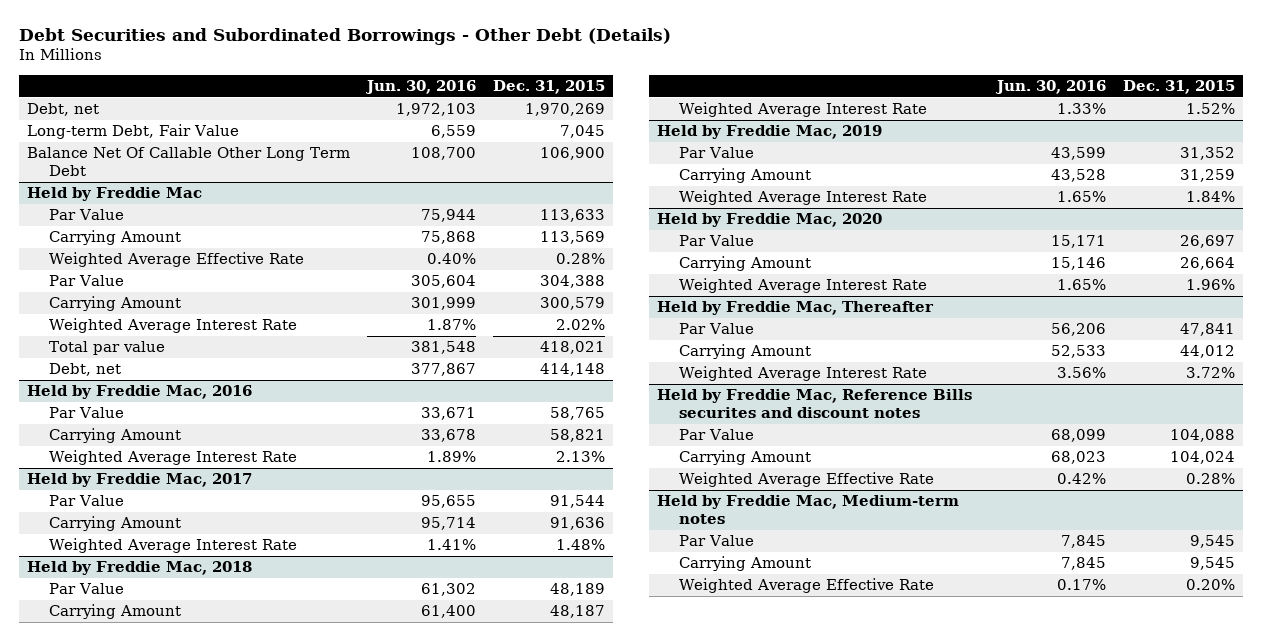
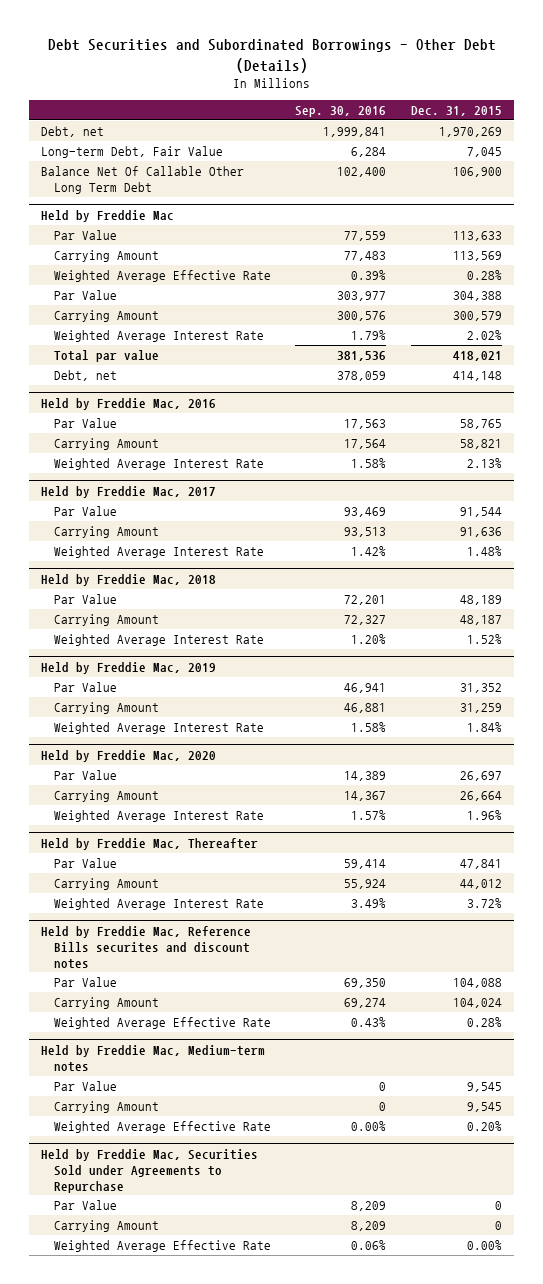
- | Jun. 30, 2016 | Dec. 31, 2015
+ | Sep. 30, 2016 | Dec. 31, 2015
+ Held by Freddie Mac, Securities Sold under Agreements to Repurchase
+ Par Value | 8,209 | 0
+ Carrying Amount | 8,209 | 0
+ Weighted Average Effective Rate | 0.06% | 0.00%

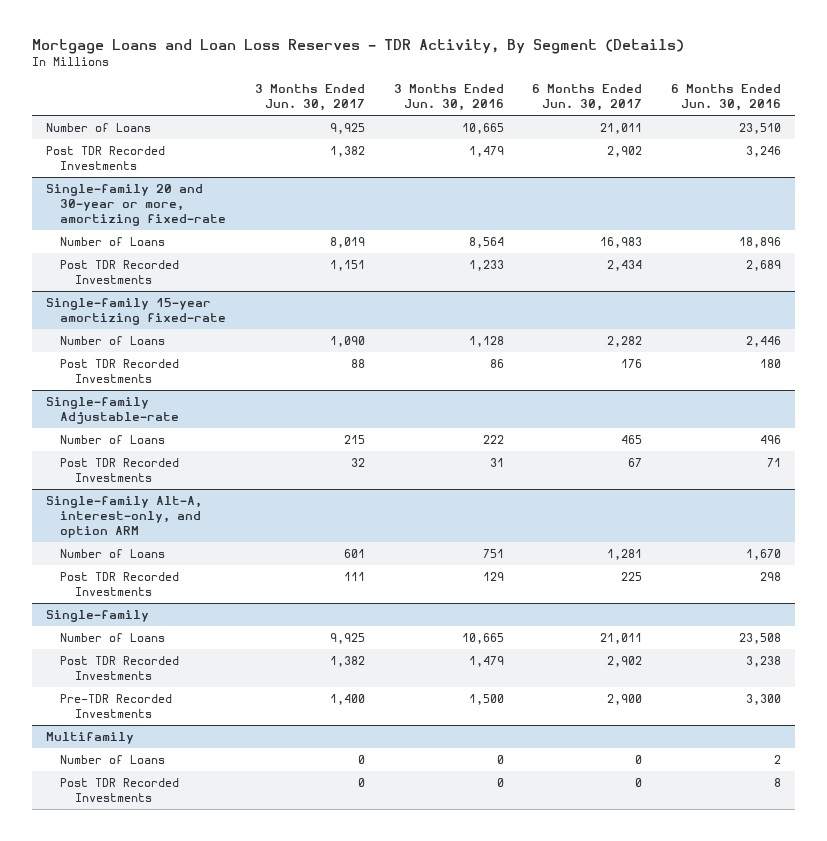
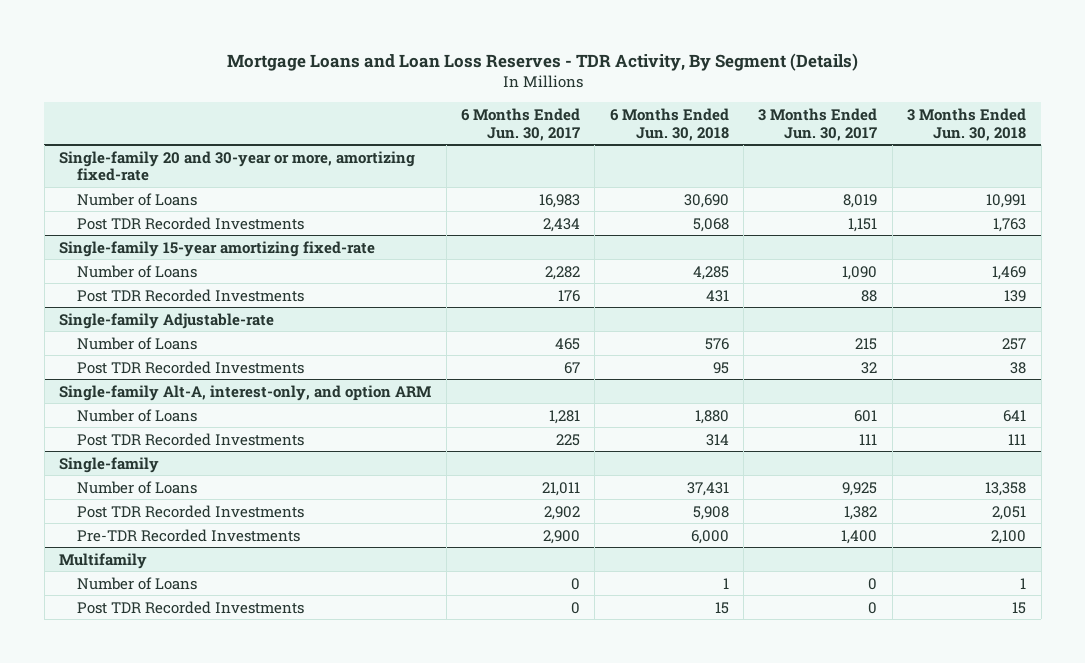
- | 3 Months Ended Jun. 30, 2017 | 3 Months Ended Jun. 30, 2016 | 6 Months Ended Jun. 30, 2017 | 6 Months Ended Jun. 30, 2016
+ | 6 Months Ended Jun. 30, 2017 | 6 Months Ended Jun. 30, 2018 | 3 Months Ended Jun. 30, 2017 | 3 Months Ended Jun. 30, 2018
- Number of Loans | 9,925 | 10,665 | 21,011 | 23,510
- Post TDR Recorded Investments | 1,382 | 1,479 | 2,902 | 3,246

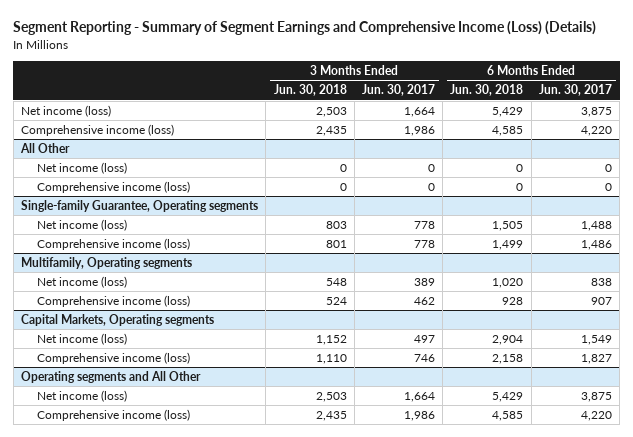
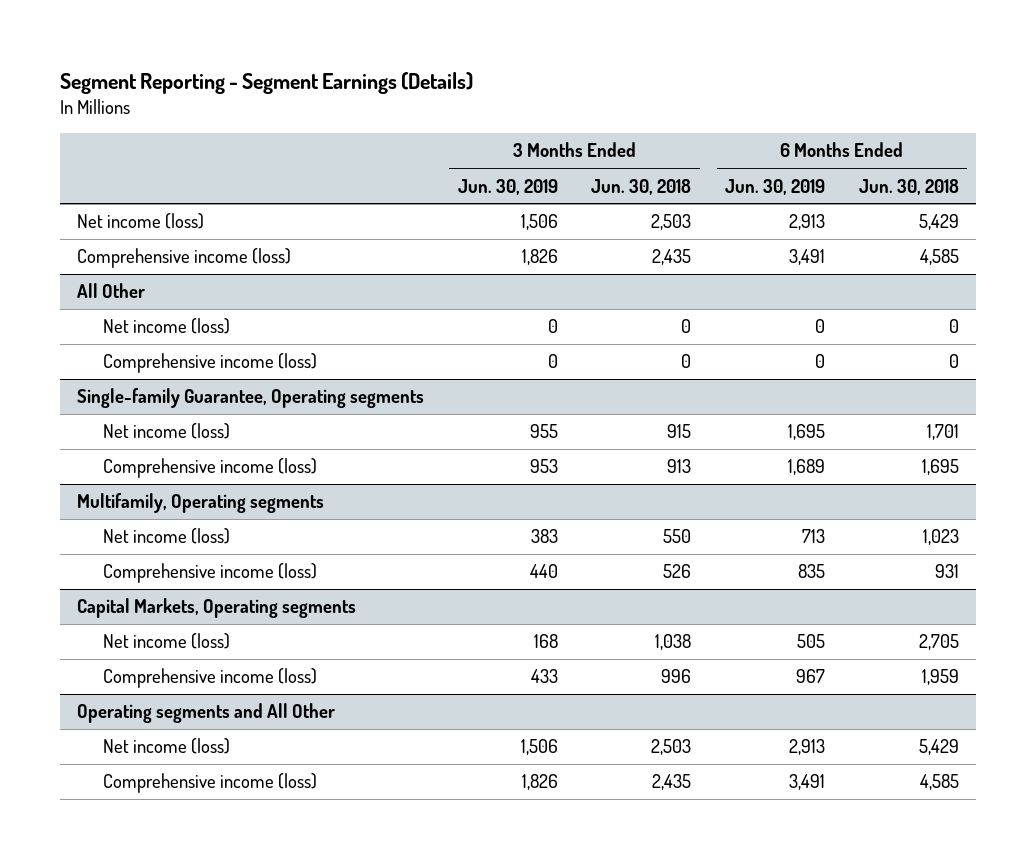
- Segment Reporting - Summary of Segment Earnings and Comprehensive Income (Loss) (Details)
+ Segment Reporting - Segment Earnings (Details)
- | 3 Months Ended Jun. 30, 2018 | 3 Months Ended Jun. 30, 2017 | 6 Months Ended Jun. 30, 2018 | 6 Months Ended Jun. 30, 2017
+ | 3 Months Ended Jun. 30, 2019 | 3 Months Ended Jun. 30, 2018 | 6 Months Ended Jun. 30, 2019 | 6 Months Ended Jun. 30, 2018
@ Single-family Guarantee, Operating segments
- Net income (loss) | 803 | 778 | 1,505 | 1,488
- Comprehensive income (loss) | 801 | 778 | 1,499 | 1,486
+ Net income (loss) | 955 | 915 | 1,695 | 1,701
+ Comprehensive income (loss) | 953 | 913 | 1,689 | 1,695
@ Multifamily, Operating segments
- Net income (loss) | 548 | 389 | 1,020 | 838
- Comprehensive income (loss) | 524 | 462 | 928 | 907
+ Net income (loss) | 383 | 550 | 713 | 1,023
+ Comprehensive income (loss) | 440 | 526 | 835 | 931
@ Capital Markets, Operating segments
- Net income (loss) | 1,152 | 497 | 2,904 | 1,549
- Comprehensive income (loss) | 1,110 | 746 | 2,158 | 1,827
+ Net income (loss) | 168 | 1,038 | 505 | 2,705
+ Comprehensive income (loss) | 433 | 996 | 967 | 1,959

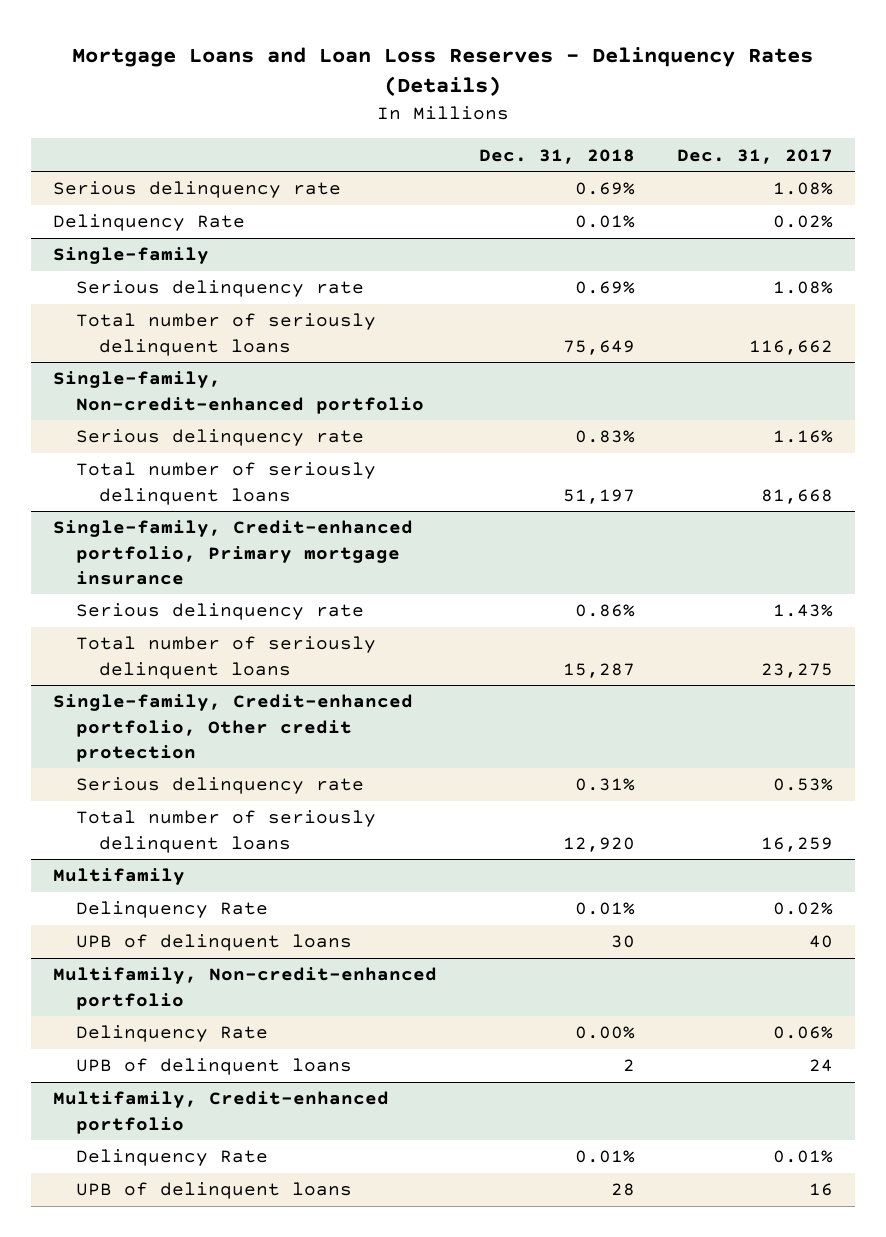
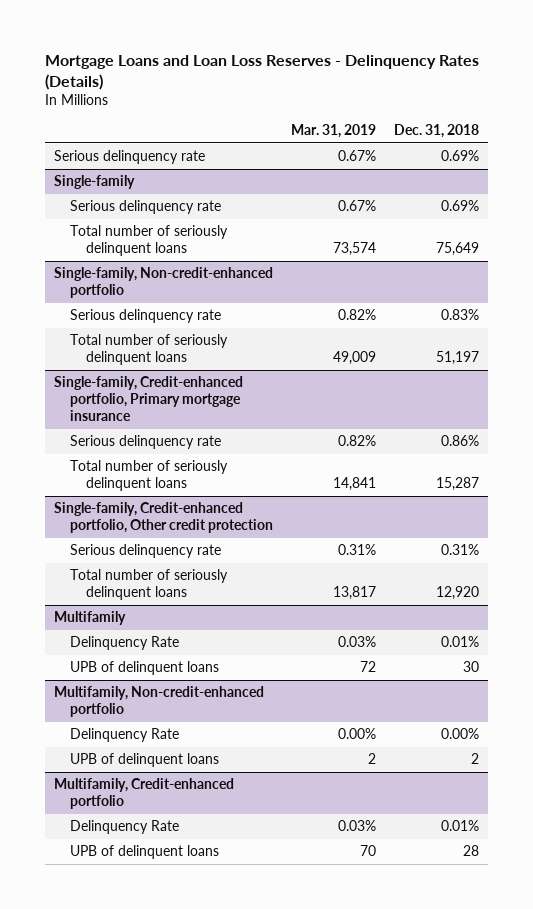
- | Dec. 31, 2018 | Dec. 31, 2017
+ | Mar. 31, 2019 | Dec. 31, 2018
- Delinquency Rate | 0.01% | 0.02%

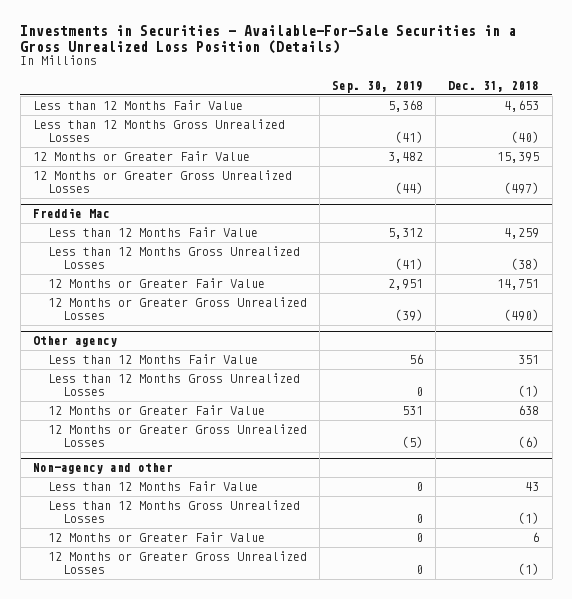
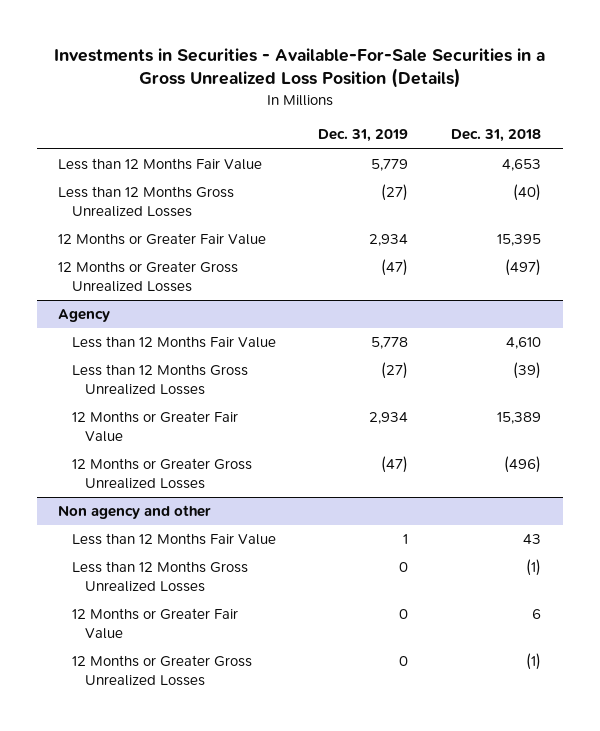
- | Sep. 30, 2019 | Dec. 31, 2018
+ | Dec. 31, 2019 | Dec. 31, 2018
- Freddie Mac
- Less than 12 Months Fair Value | 5,312 | 4,259
- Less than 12 Months Gross Unrealized Losses | (41) | (38)
- 12 Months or Greater Fair Value | 2,951 | 14,751
- 12 Months or Greater Gross Unrealized Losses | (39) | (490)
- Other agency
- Less than 12 Months Fair Value | 56 | 351
- Less than 12 Months Gross Unrealized Losses | 0 | (1)
- 12 Months or Greater Fair Value | 531 | 638
- 12 Months or Greater Gross Unrealized Losses | (5) | (6)
- Non-agency and other
+ Agency
+ Less than 12 Months Fair Value | 5,778 | 4,610
+ Less than 12 Months Gross Unrealized Losses | (27) | (39)
+ 12 Months or Greater Fair Value | 2,934 | 15,389
+ 12 Months or Greater Gross Unrealized Losses | (47) | (496)
+ Non agency and other

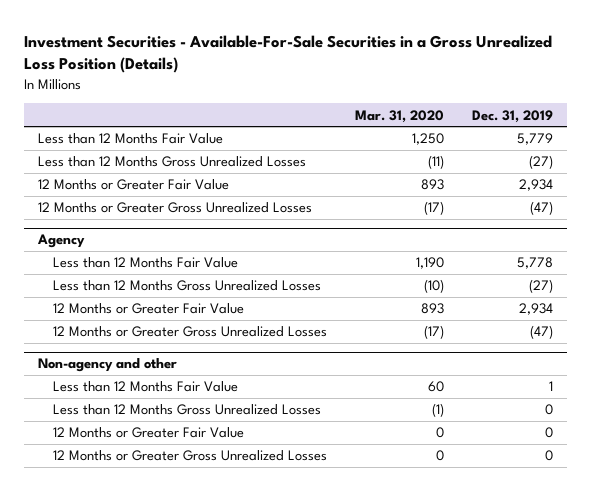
- Investments in Securities - Available-For-Sale Securities in a Gross Unrealized Loss Position (Details)
+ Investment Securities - Available-For-Sale Securities in a Gross Unrealized Loss Position (Details)
- | Dec. 31, 2019 | Dec. 31, 2018
+ | Mar. 31, 2020 | Dec. 31, 2019
- Non agency and other
+ Non-agency and other

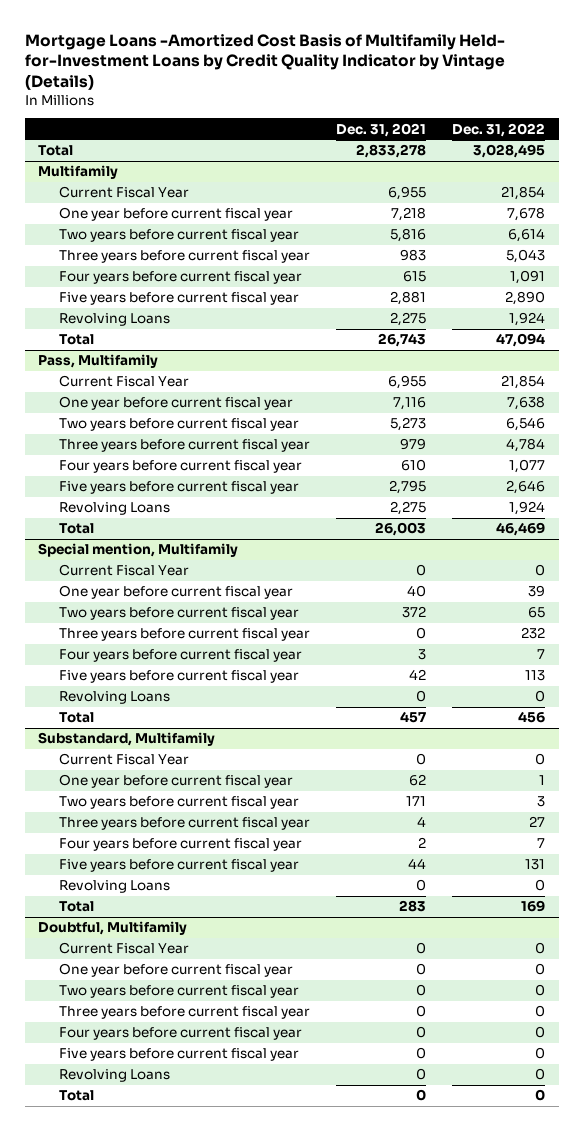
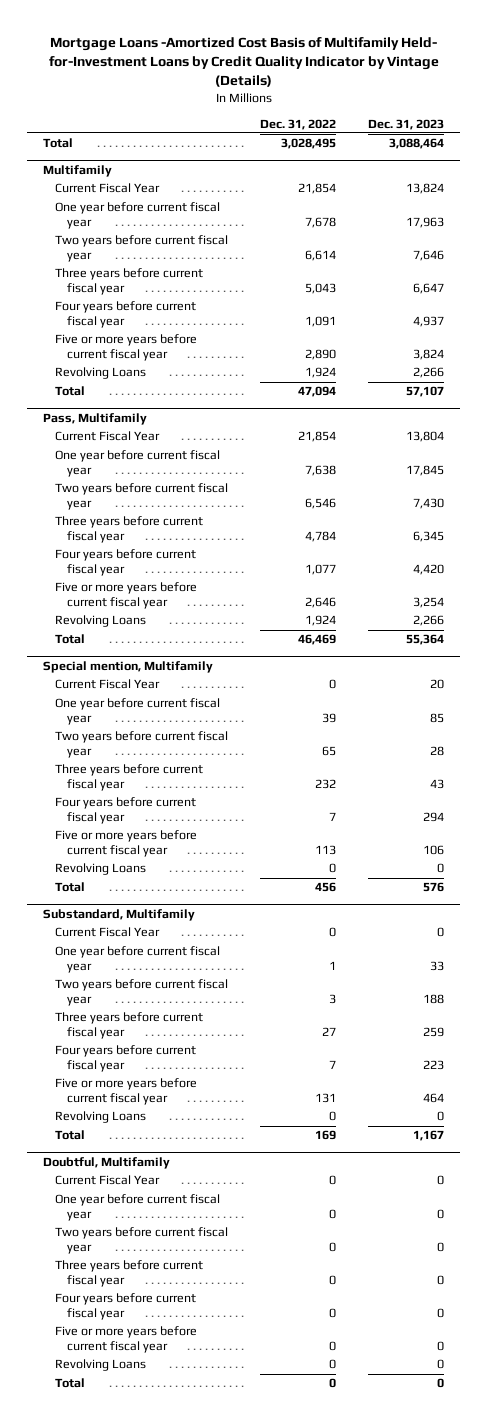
- | Dec. 31, 2021 | Dec. 31, 2022
+ | Dec. 31, 2022 | Dec. 31, 2023
@ Multifamily
- Five years before current fiscal year | 2,881 | 2,890
+ Five or more years before current fiscal year | 2,890 | 3,824
@ Pass, Multifamily
- Five years before current fiscal year | 2,795 | 2,646
+ Five or more years before current fiscal year | 2,646 | 3,254
@ Special mention, Multifamily
- Five years before current fiscal year | 42 | 113
+ Five or more years before current fiscal year | 113 | 106
@ Substandard, Multifamily
- Five years before current fiscal year | 44 | 131
+ Five or more years before current fiscal year | 131 | 464
@ Doubtful, Multifamily
- Five years before current fiscal year | 0 | 0
+ Five or more years before current fiscal year | 0 | 0

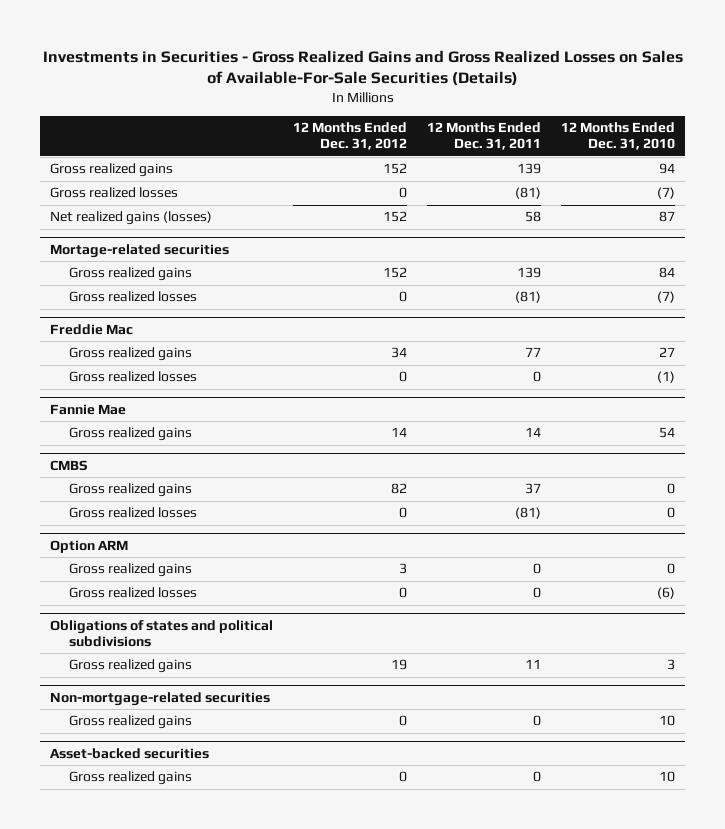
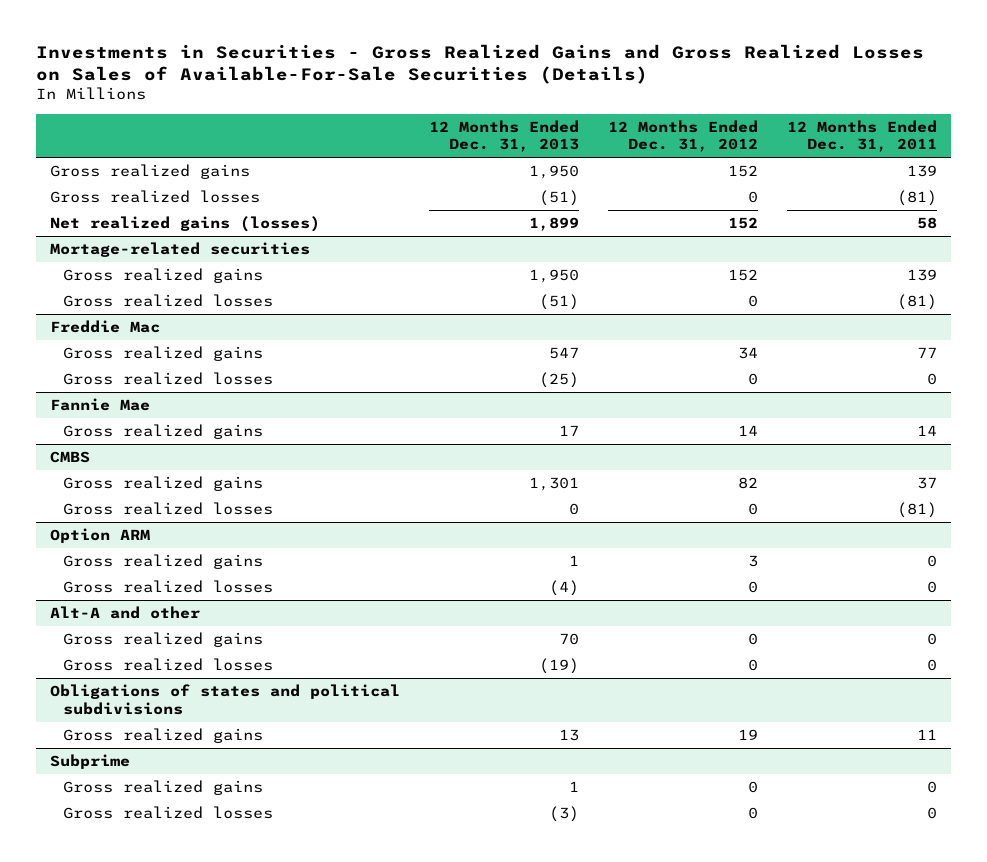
- | 12 Months Ended Dec. 31, 2012 | 12 Months Ended Dec. 31, 2011 | 12 Months Ended Dec. 31, 2010
+ | 12 Months Ended Dec. 31, 2013 | 12 Months Ended Dec. 31, 2012 | 12 Months Ended Dec. 31, 2011
+ Alt-A and other
+ Gross realized gains | 70 | 0 | 0
+ Gross realized losses | (19) | 0 | 0
- Non-mortgage-related securities
- Gross realized gains | 0 | 0 | 10
- Asset-backed securities
+ Subprime
+ Gross realized losses | (3) | 0 | 0

